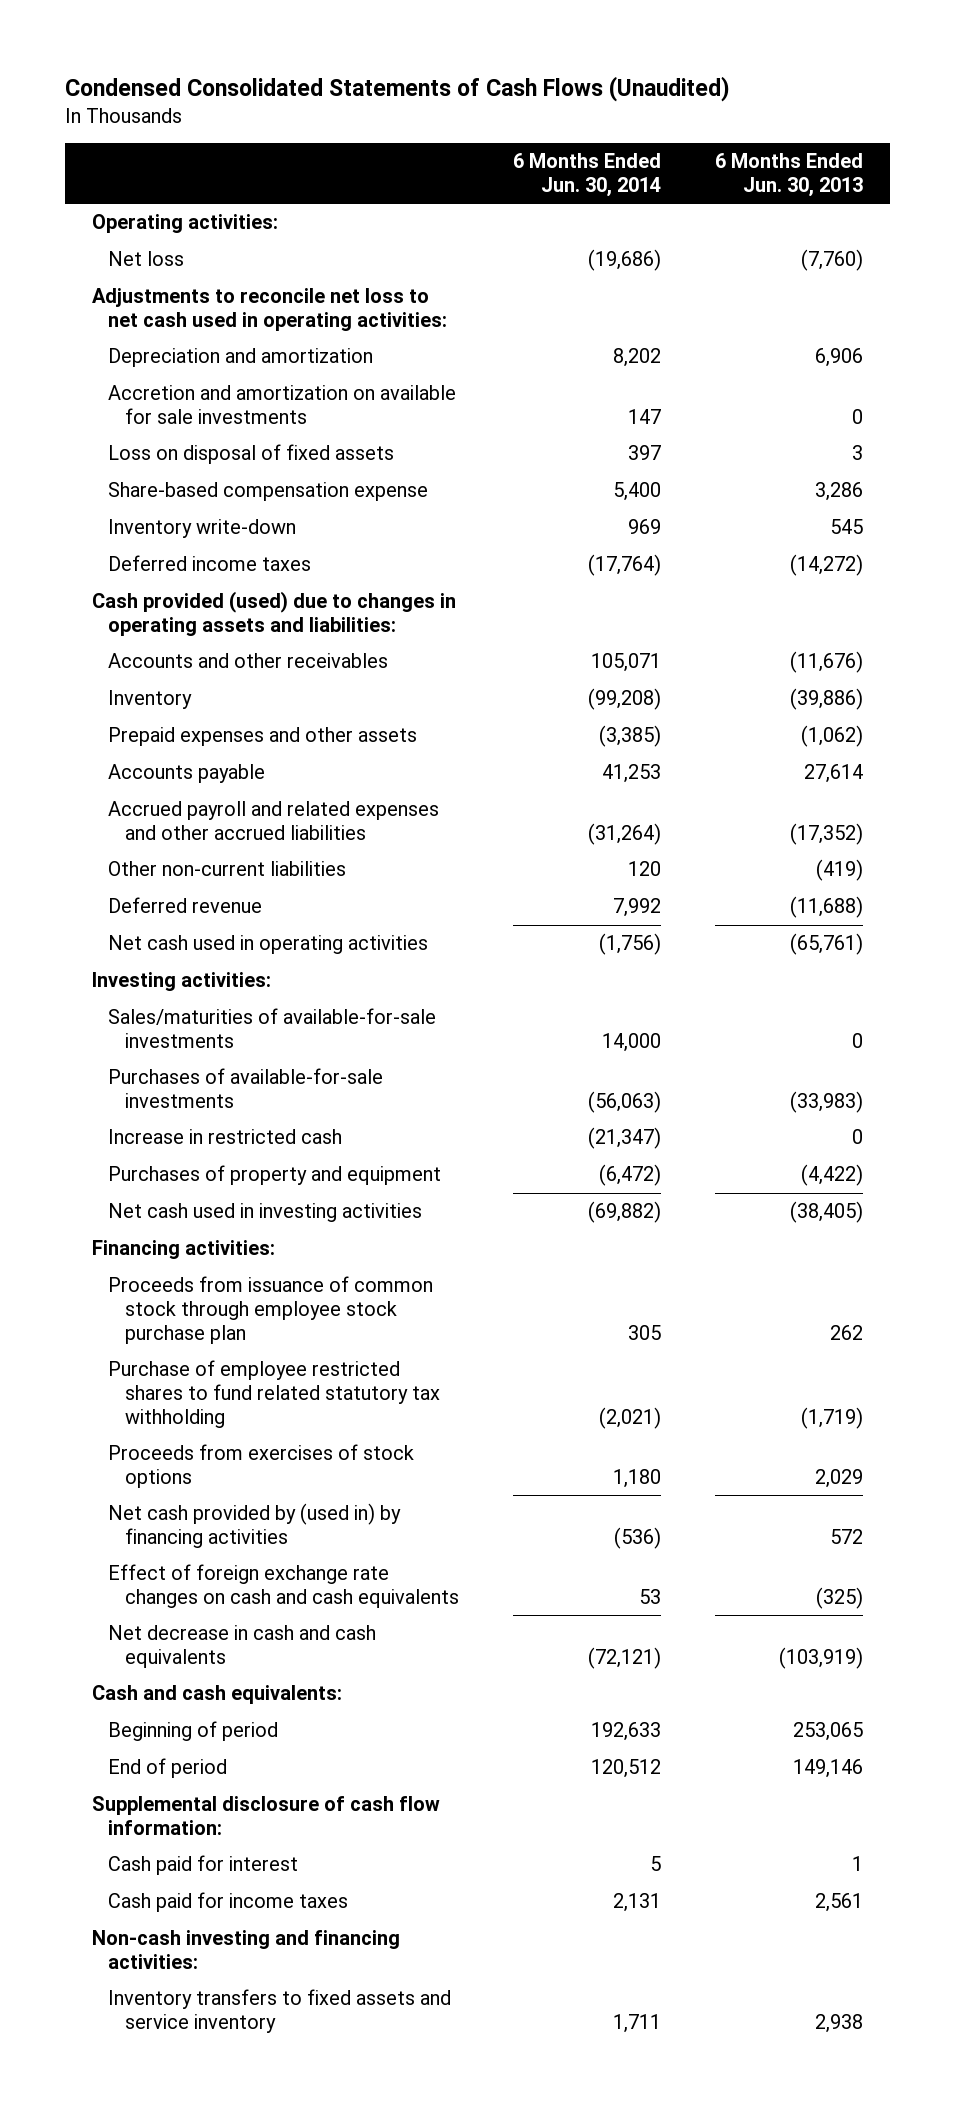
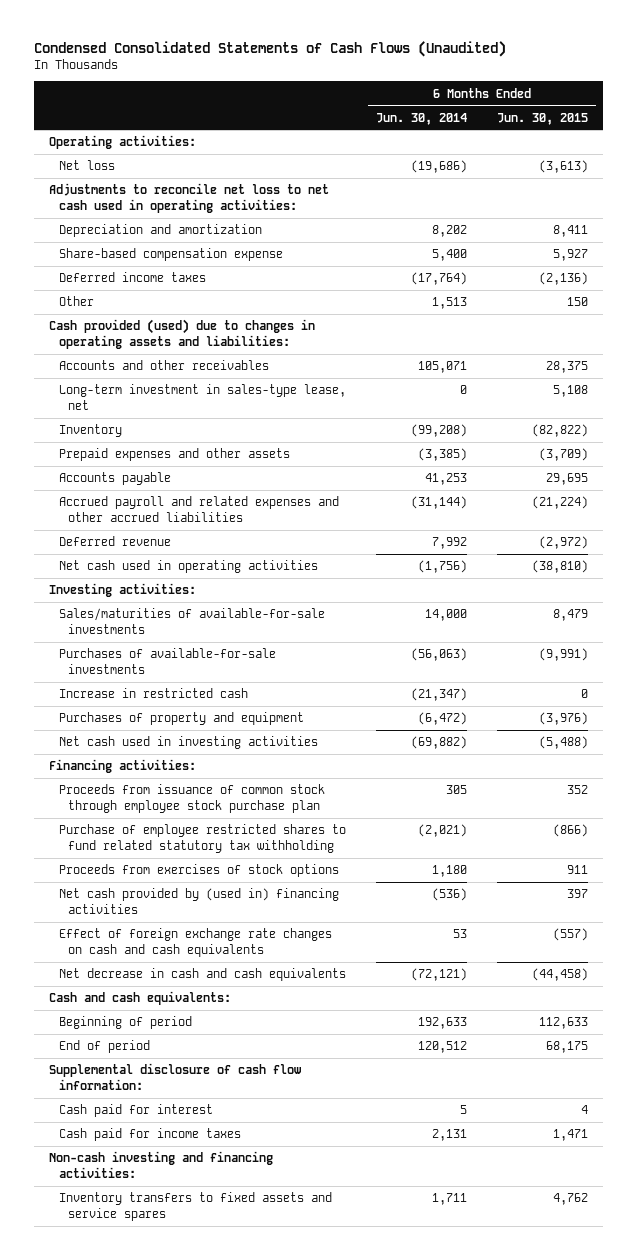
- | 6 Months Ended Jun. 30, 2014 | 6 Months Ended Jun. 30, 2013
+ | 6 Months Ended Jun. 30, 2014 | 6 Months Ended Jun. 30, 2015
- Accretion and amortization on available for sale investments | 147 | 0
- Loss on disposal of fixed assets | 397 | 3
- Inventory write-down | 969 | 545
+ Other | 1,513 | 150
+ Long-term investment in sales-type lease, net | 0 | 5,108
- Accrued payroll and related expenses and other accrued liabilities | (31,264) | (17,352)
- Other non-current liabilities | 120 | (419)
+ Accrued payroll and related expenses and other accrued liabilities | (31,144) | (21,224)
- Net cash provided by (used in) by financing activities | (536) | 572
+ Net cash provided by (used in) financing activities | (536) | 397
- Inventory transfers to fixed assets and service inventory | 1,711 | 2,938
+ Inventory transfers to fixed assets and service spares | 1,711 | 4,762

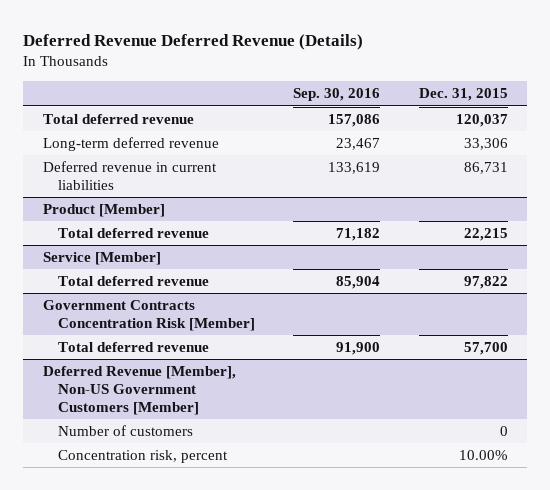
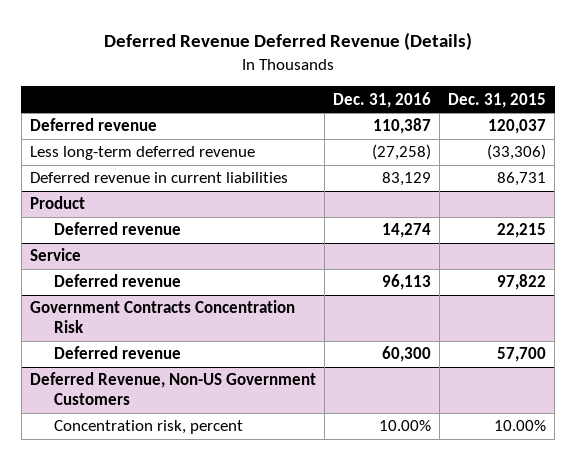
- | Sep. 30, 2016 | Dec. 31, 2015
+ | Dec. 31, 2016 | Dec. 31, 2015
- Total deferred revenue | 157,086 | 120,037
- Long-term deferred revenue | 23,467 | 33,306
+ Deferred revenue | 110,387 | 120,037
+ Less long-term deferred revenue | (27,258) | (33,306)
- Product [Member]
- Total deferred revenue | 71,182 | 22,215
- Service [Member]
- Total deferred revenue | 85,904 | 97,822
- Government Contracts Concentration Risk [Member]
- Total deferred revenue | 91,900 | 57,700
- Deferred Revenue [Member], Non-US Government Customers [Member]
- Number of customers | | 0
+ Product
+ Deferred revenue | 14,274 | 22,215
+ Service
+ Deferred revenue | 96,113 | 97,822
+ Government Contracts Concentration Risk
+ Deferred revenue | 60,300 | 57,700
+ Deferred Revenue, Non-US Government Customers

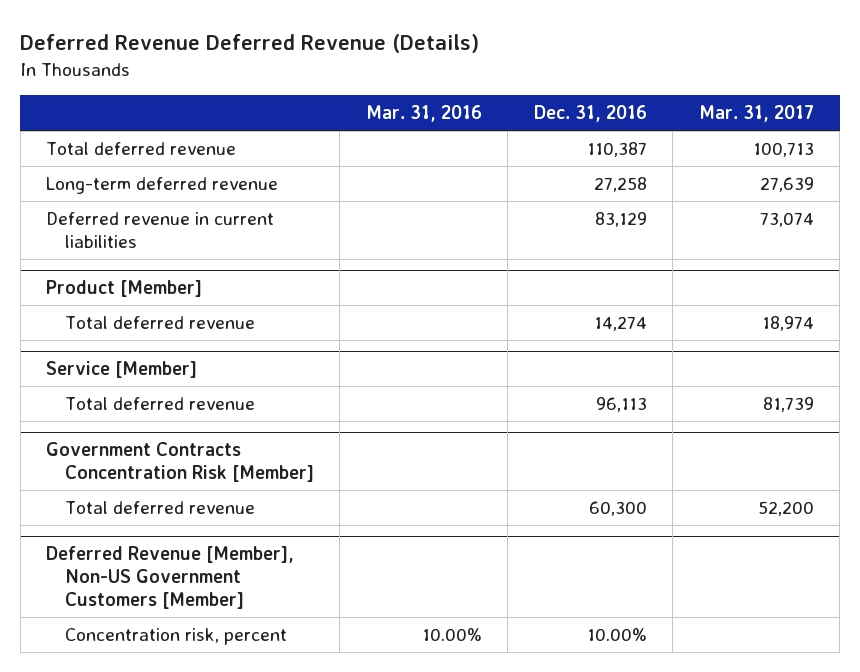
- | Dec. 31, 2016 | Dec. 31, 2015
+ | Mar. 31, 2016 | Dec. 31, 2016 | Mar. 31, 2017
- Deferred revenue | 110,387 | 120,037
- Less long-term deferred revenue | (27,258) | (33,306)
+ Total deferred revenue | | 110,387 | 100,713
+ Long-term deferred revenue | | 27,258 | 27,639
- Product
- Deferred revenue | 14,274 | 22,215
- Service
- Deferred revenue | 96,113 | 97,822
- Government Contracts Concentration Risk
- Deferred revenue | 60,300 | 57,700
- Deferred Revenue, Non-US Government Customers
+ Product [Member]
+ Total deferred revenue | | 14,274 | 18,974
+ Service [Member]
+ Total deferred revenue | | 96,113 | 81,739
+ Government Contracts Concentration Risk [Member]
+ Total deferred revenue | | 60,300 | 52,200
+ Deferred Revenue [Member], Non-US Government Customers [Member]

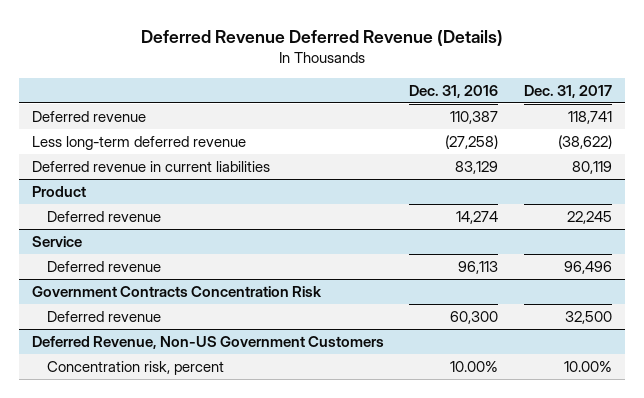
- | Mar. 31, 2016 | Dec. 31, 2016 | Mar. 31, 2017
+ | Dec. 31, 2016 | Dec. 31, 2017
- Total deferred revenue | | 110,387 | 100,713
- Long-term deferred revenue | | 27,258 | 27,639
+ Deferred revenue | 110,387 | 118,741
+ Less long-term deferred revenue | (27,258) | (38,622)
- Product [Member]
- Total deferred revenue | | 14,274 | 18,974
- Service [Member]
- Total deferred revenue | | 96,113 | 81,739
- Government Contracts Concentration Risk [Member]
- Total deferred revenue | | 60,300 | 52,200
- Deferred Revenue [Member], Non-US Government Customers [Member]
+ Product
+ Deferred revenue | 14,274 | 22,245
+ Service
+ Deferred revenue | 96,113 | 96,496
+ Government Contracts Concentration Risk
+ Deferred revenue | 60,300 | 32,500
+ Deferred Revenue, Non-US Government Customers

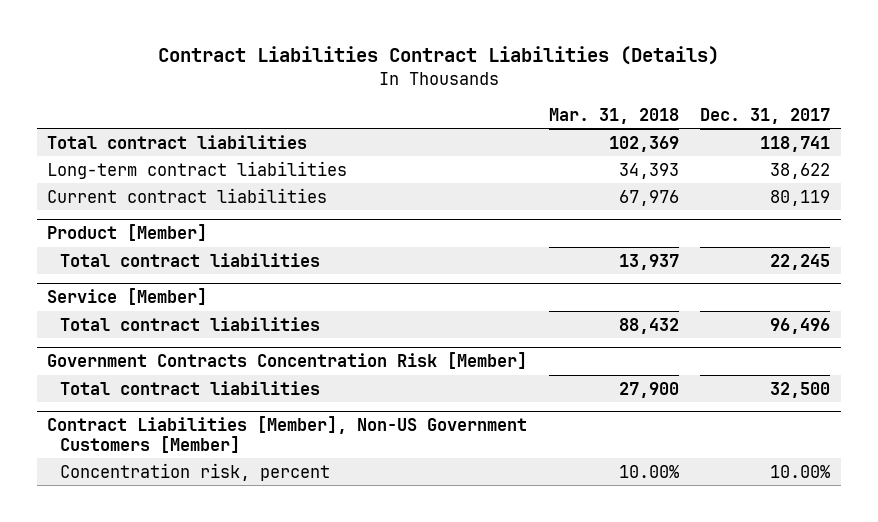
- Deferred Revenue Deferred Revenue (Details)
+ Contract Liabilities Contract Liabilities (Details)
- | Dec. 31, 2016 | Dec. 31, 2017
+ | Mar. 31, 2018 | Dec. 31, 2017
- Deferred revenue | 110,387 | 118,741
- Less long-term deferred revenue | (27,258) | (38,622)
- Deferred revenue in current liabilities | 83,129 | 80,119
- Product
- Deferred revenue | 14,274 | 22,245
- Service
- Deferred revenue | 96,113 | 96,496
- Government Contracts Concentration Risk
- Deferred revenue | 60,300 | 32,500
- Deferred Revenue, Non-US Government Customers
+ Total contract liabilities | 102,369 | 118,741
+ Long-term contract liabilities | 34,393 | 38,622
+ Current contract liabilities | 67,976 | 80,119
+ Product [Member]
+ Total contract liabilities | 13,937 | 22,245
+ Service [Member]
+ Total contract liabilities | 88,432 | 96,496
+ Government Contracts Concentration Risk [Member]
+ Total contract liabilities | 27,900 | 32,500
+ Contract Liabilities [Member], Non-US Government Customers [Member]

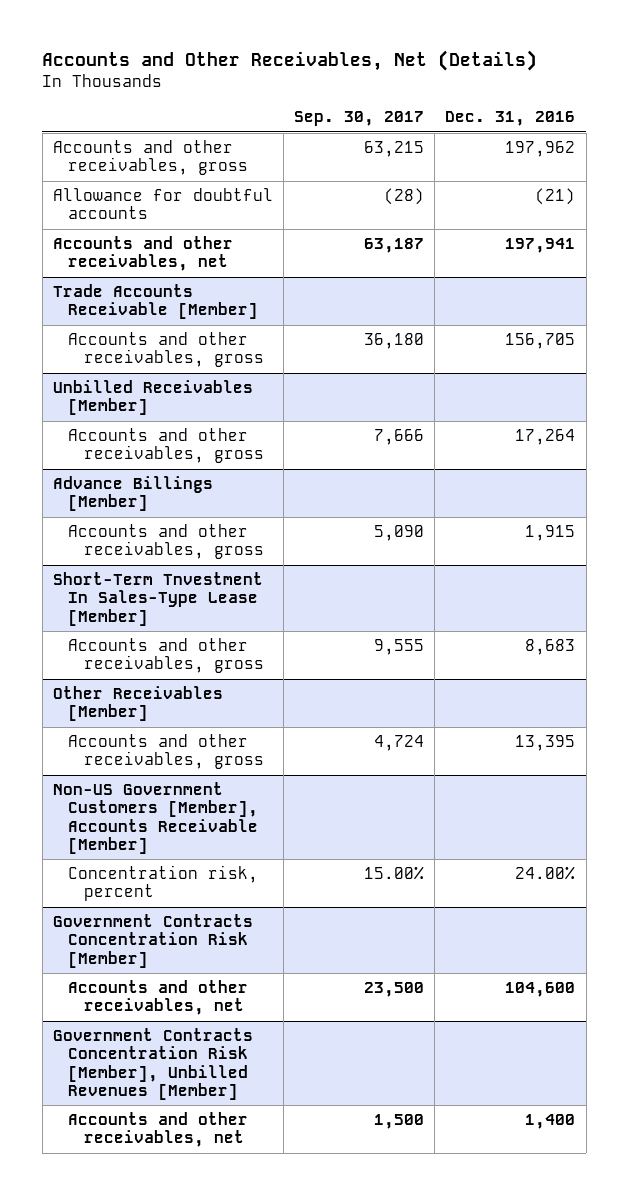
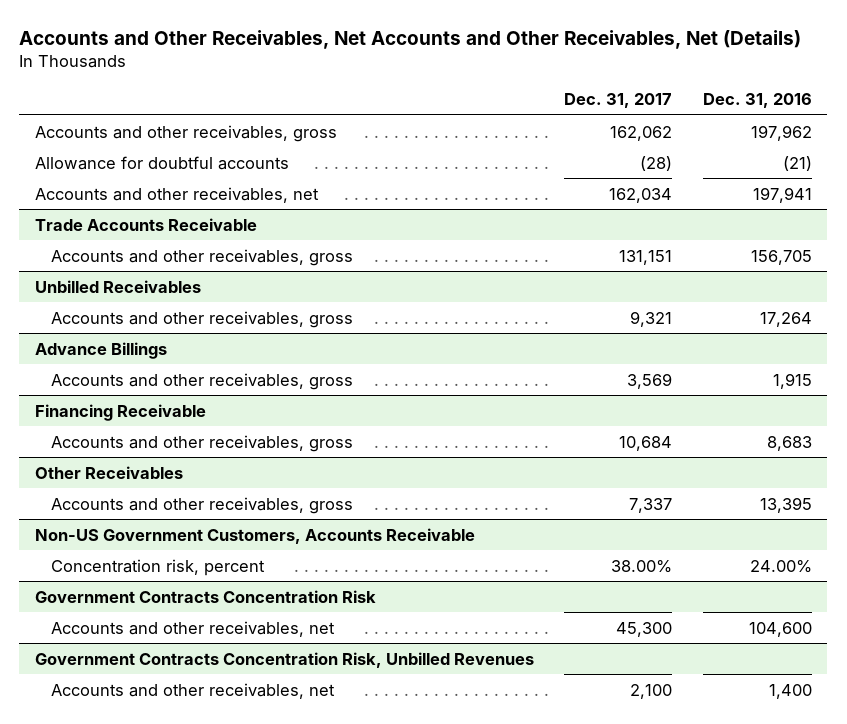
- Accounts and Other Receivables, Net (Details)
+ Accounts and Other Receivables, Net Accounts and Other Receivables, Net (Details)
- | Sep. 30, 2017 | Dec. 31, 2016
+ | Dec. 31, 2017 | Dec. 31, 2016
- Trade Accounts Receivable [Member]
+ Trade Accounts Receivable
- Unbilled Receivables [Member]
+ Unbilled Receivables
- Advance Billings [Member]
+ Advance Billings
- Short-Term Tnvestment In Sales-Type Lease [Member]
+ Financing Receivable
- Other Receivables [Member]
+ Other Receivables
- Non-US Government Customers [Member], Accounts Receivable [Member]
+ Non-US Government Customers, Accounts Receivable
- Government Contracts Concentration Risk [Member]
+ Government Contracts Concentration Risk
- Government Contracts Concentration Risk [Member], Unbilled Revenues [Member]
+ Government Contracts Concentration Risk, Unbilled Revenues

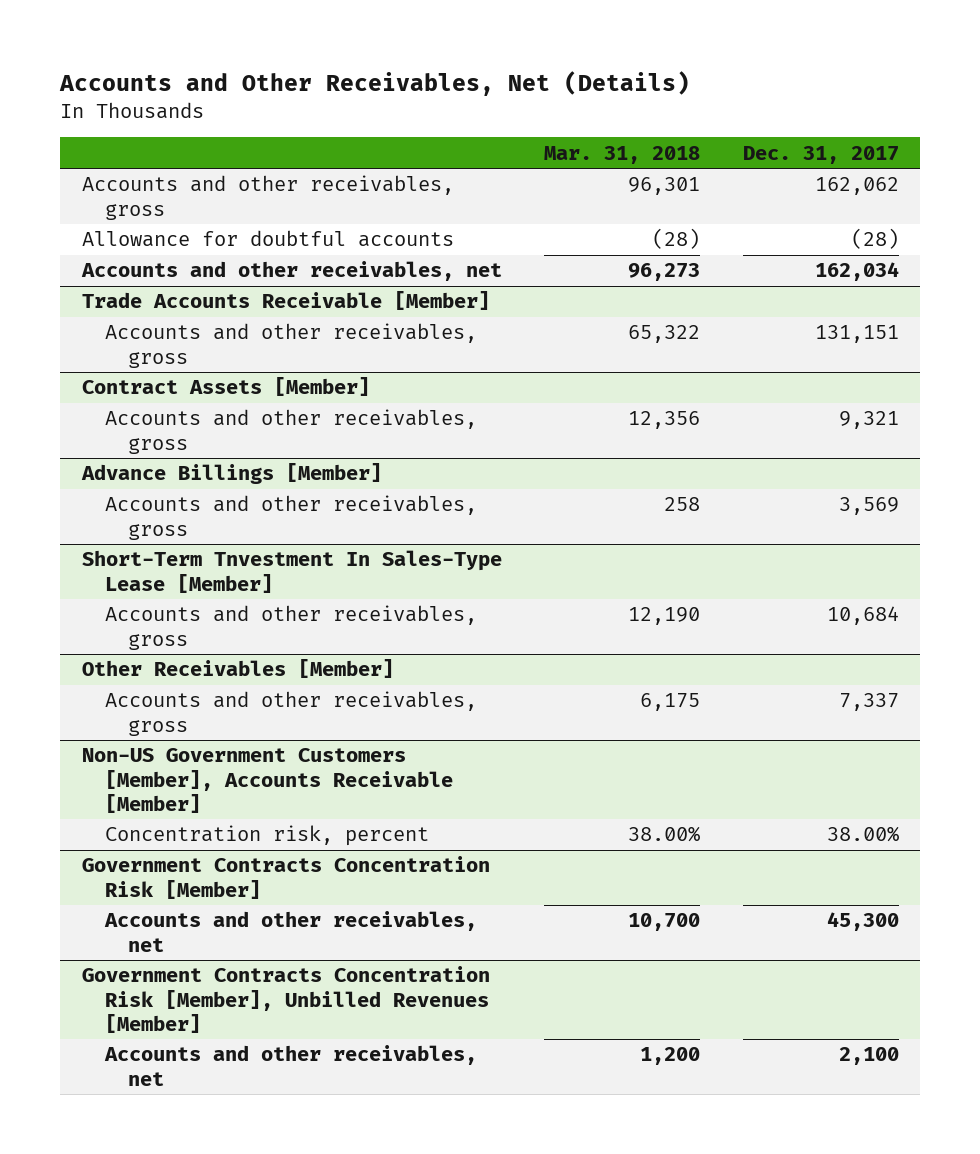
- Accounts and Other Receivables, Net Accounts and Other Receivables, Net (Details)
+ Accounts and Other Receivables, Net (Details)
- | Dec. 31, 2017 | Dec. 31, 2016
+ | Mar. 31, 2018 | Dec. 31, 2017
- Trade Accounts Receivable
+ Trade Accounts Receivable [Member]
- Unbilled Receivables
+ Contract Assets [Member]
- Advance Billings
+ Advance Billings [Member]
- Financing Receivable
+ Short-Term Tnvestment In Sales-Type Lease [Member]
- Other Receivables
+ Other Receivables [Member]
- Non-US Government Customers, Accounts Receivable
+ Non-US Government Customers [Member], Accounts Receivable [Member]
- Government Contracts Concentration Risk
+ Government Contracts Concentration Risk [Member]
- Government Contracts Concentration Risk, Unbilled Revenues
+ Government Contracts Concentration Risk [Member], Unbilled Revenues [Member]

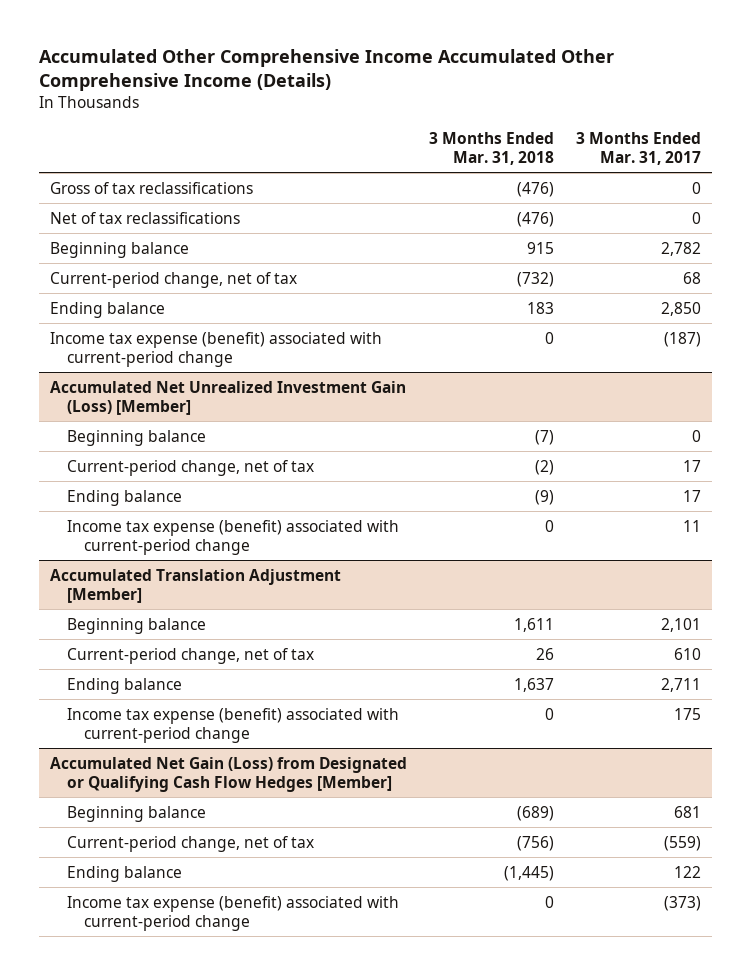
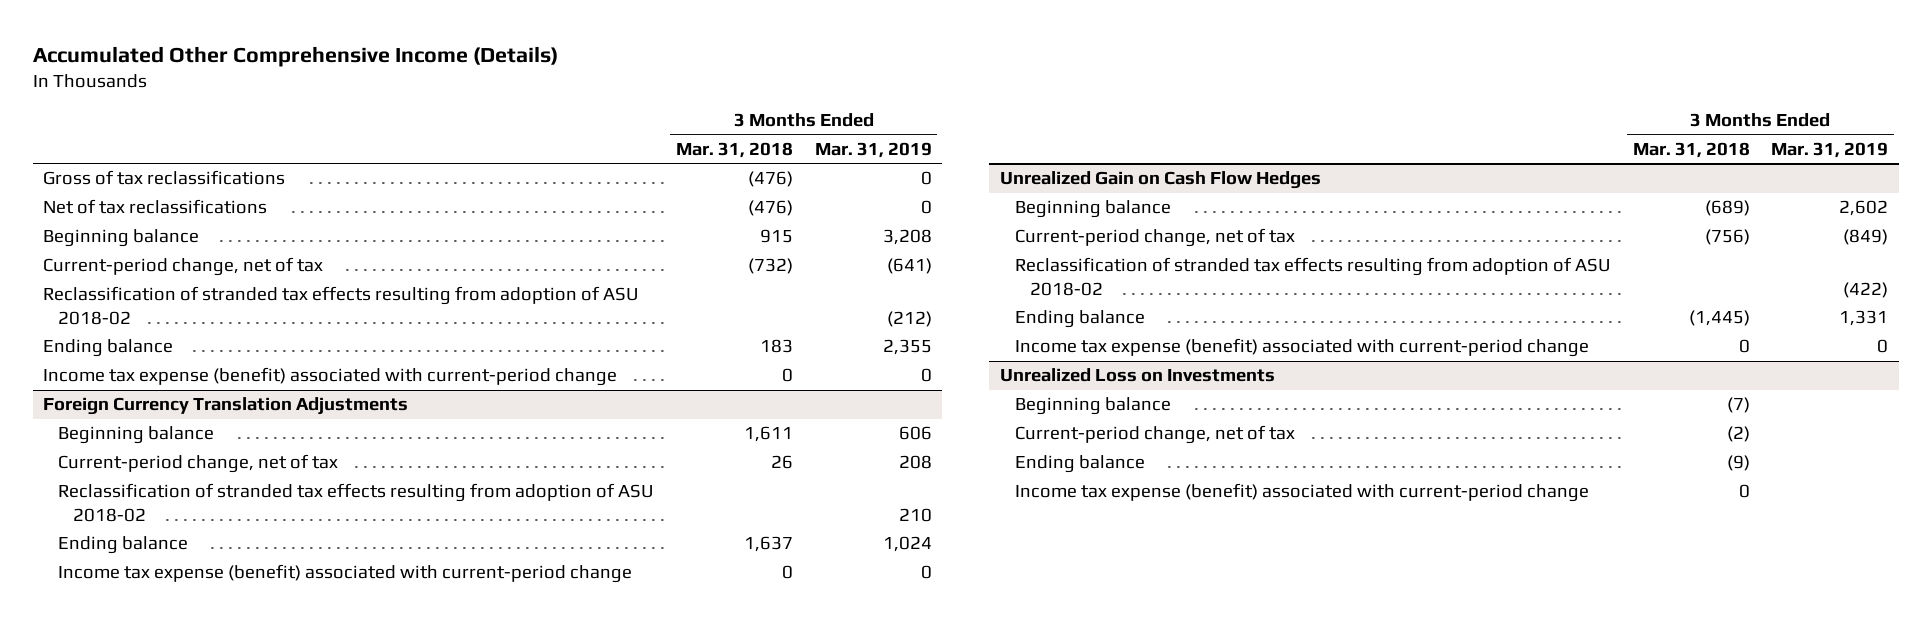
- Accumulated Other Comprehensive Income Accumulated Other Comprehensive Income (Details)
+ Accumulated Other Comprehensive Income (Details)
- | 3 Months Ended Mar. 31, 2018 | 3 Months Ended Mar. 31, 2017
+ | 3 Months Ended Mar. 31, 2018 | 3 Months Ended Mar. 31, 2019
+ Reclassification of stranded tax effects resulting from adoption of ASU 2018-02 | | (212)
- Accumulated Net Unrealized Investment Gain (Loss) [Member]
- Beginning balance | (7) | 0
- Current-period change, net of tax | (2) | 17
- Ending balance | (9) | 17
- Income tax expense (benefit) associated with current-period change | 0 | 11
- Accumulated Translation Adjustment [Member]
+ Foreign Currency Translation Adjustments
+ Reclassification of stranded tax effects resulting from adoption of ASU 2018-02 | | 210
- Accumulated Net Gain (Loss) from Designated or Qualifying Cash Flow Hedges [Member]
+ Unrealized Gain on Cash Flow Hedges
+ Reclassification of stranded tax effects resulting from adoption of ASU 2018-02 | | (422)
+ Unrealized Loss on Investments
+ Beginning balance | (7) |
+ Current-period change, net of tax | (2) |
+ Ending balance | (9) |
+ Income tax expense (benefit) associated with current-period change | 0 |

